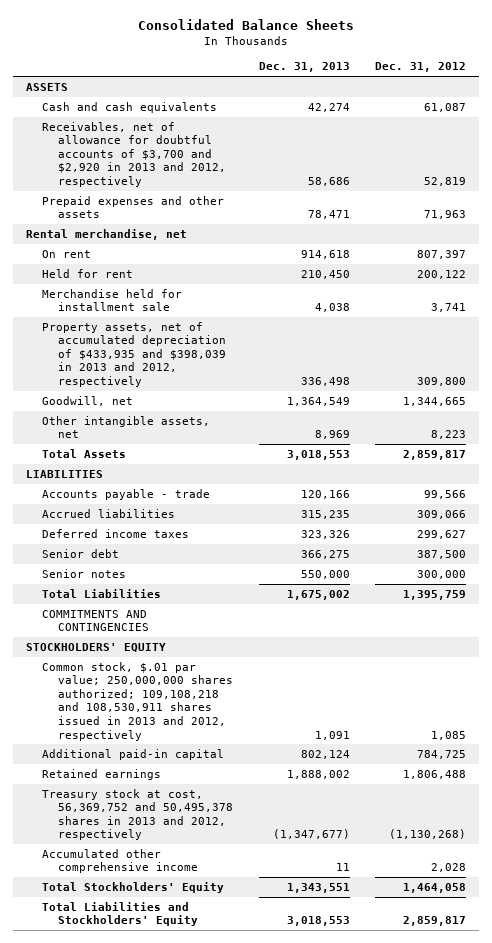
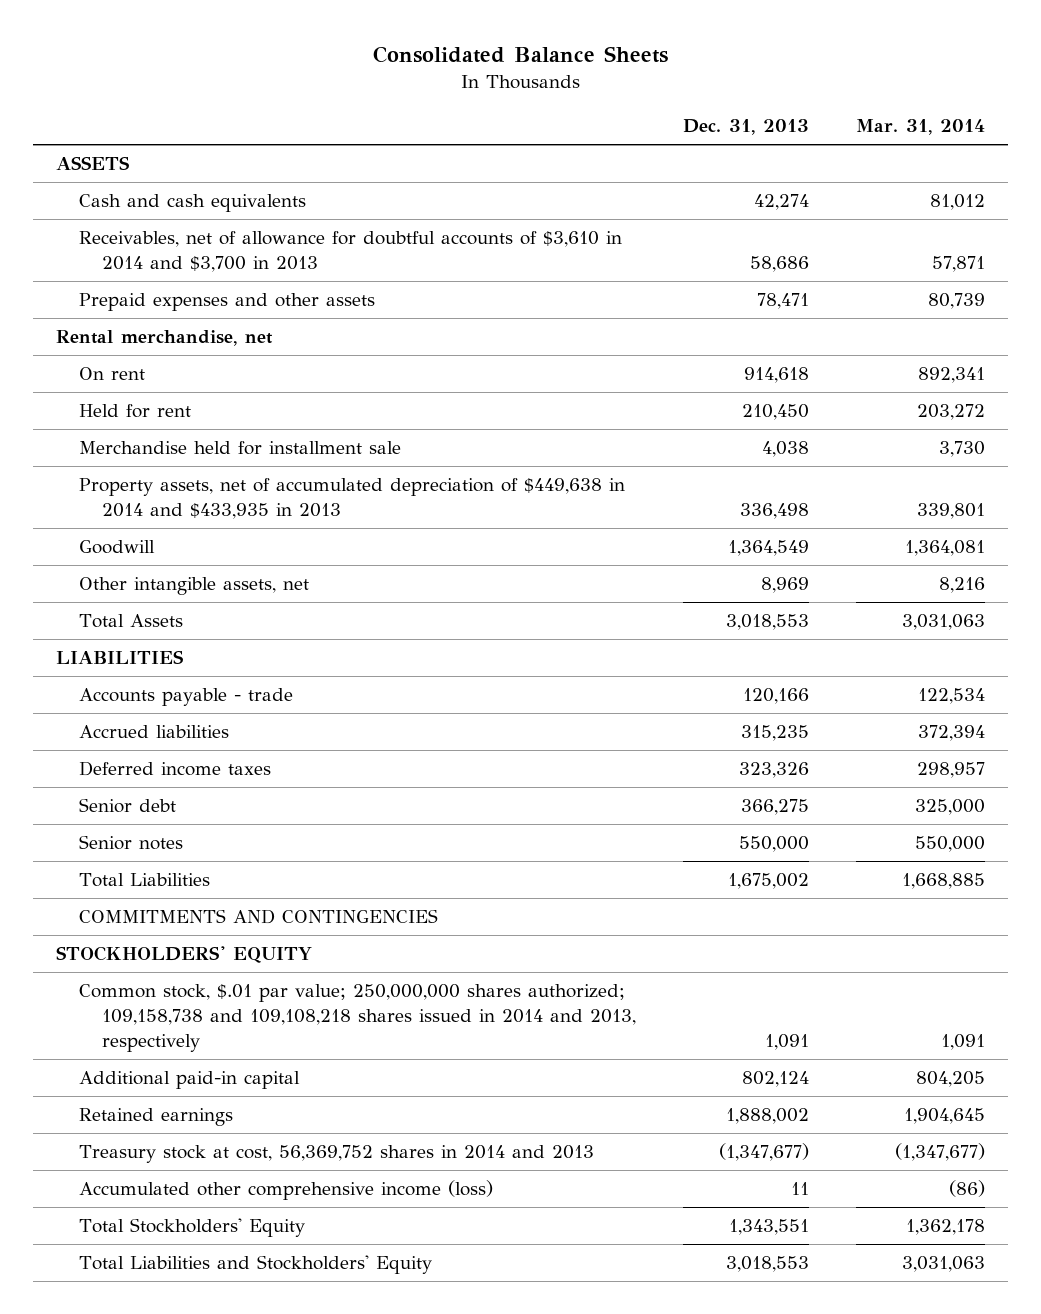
- | Dec. 31, 2013 | Dec. 31, 2012
+ | Dec. 31, 2013 | Mar. 31, 2014
- Receivables, net of allowance for doubtful accounts of $3,700 and $2,920 in 2013 and 2012, respectively | 58,686 | 52,819
+ Receivables, net of allowance for doubtful accounts of $3,610 in 2014 and $3,700 in 2013 | 58,686 | 57,871
- Property assets, net of accumulated depreciation of $433,935 and $398,039 in 2013 and 2012, respectively | 336,498 | 309,800
- Goodwill, net | 1,364,549 | 1,344,665
+ Property assets, net of accumulated depreciation of $449,638 in 2014 and $433,935 in 2013 | 336,498 | 339,801
+ Goodwill | 1,364,549 | 1,364,081
- Common stock, $.01 par value; 250,000,000 shares authorized; 109,108,218 and 108,530,911 shares issued in 2013 and 2012, respectively | 1,091 | 1,085
+ Common stock, $.01 par value; 250,000,000 shares authorized; 109,158,738 and 109,108,218 shares issued in 2014 and 2013, respectively | 1,091 | 1,091
- Treasury stock at cost, 56,369,752 and 50,495,378 shares in 2013 and 2012, respectively | (1,347,677) | (1,130,268)
- Accumulated other comprehensive income | 11 | 2,028
+ Treasury stock at cost, 56,369,752 shares in 2014 and 2013 | (1,347,677) | (1,347,677)
+ Accumulated other comprehensive income (loss) | 11 | (86)

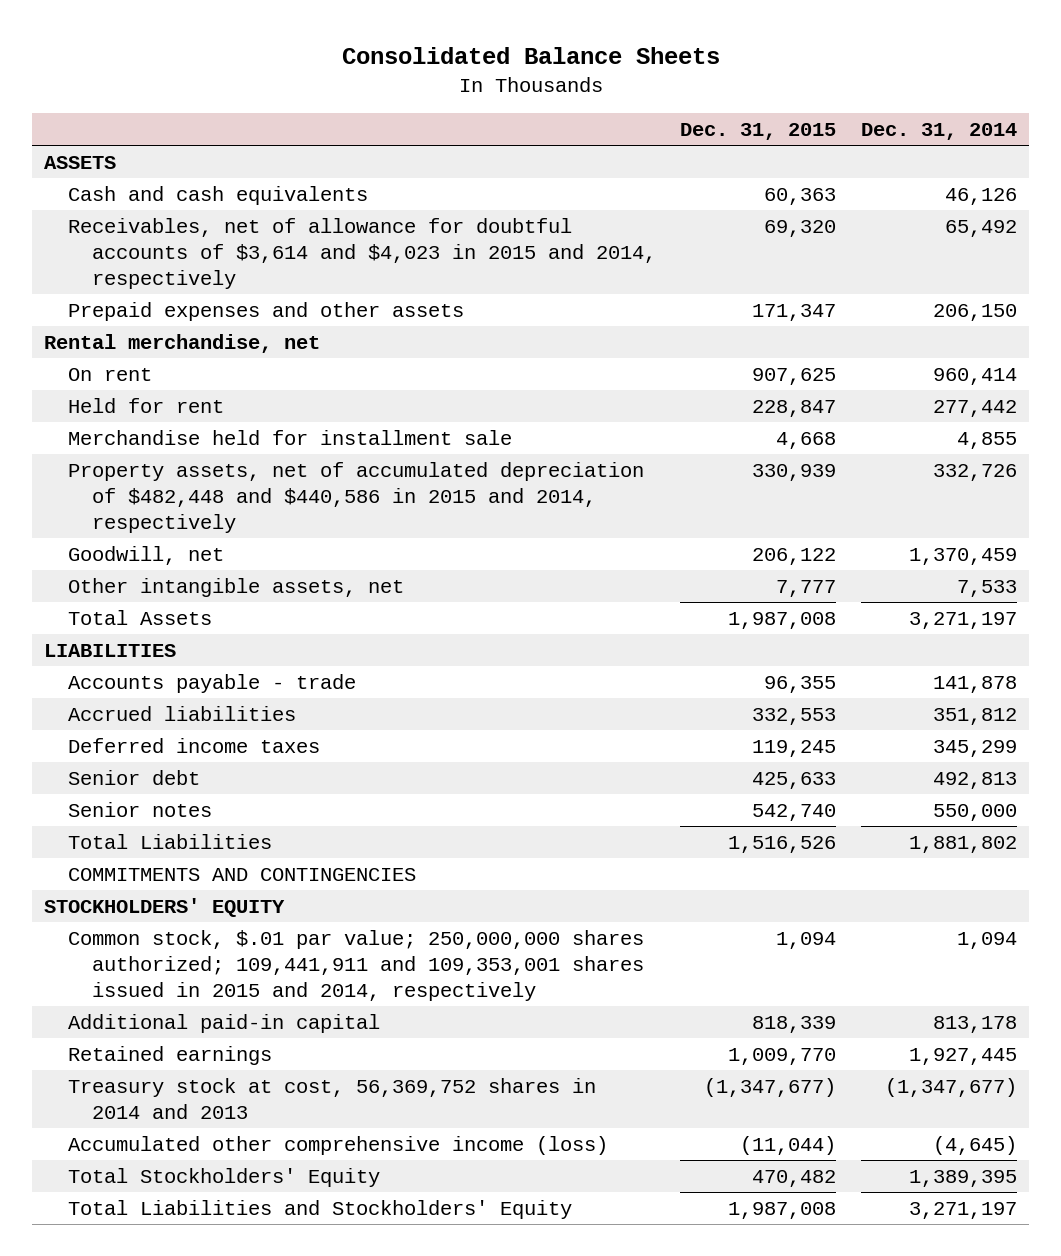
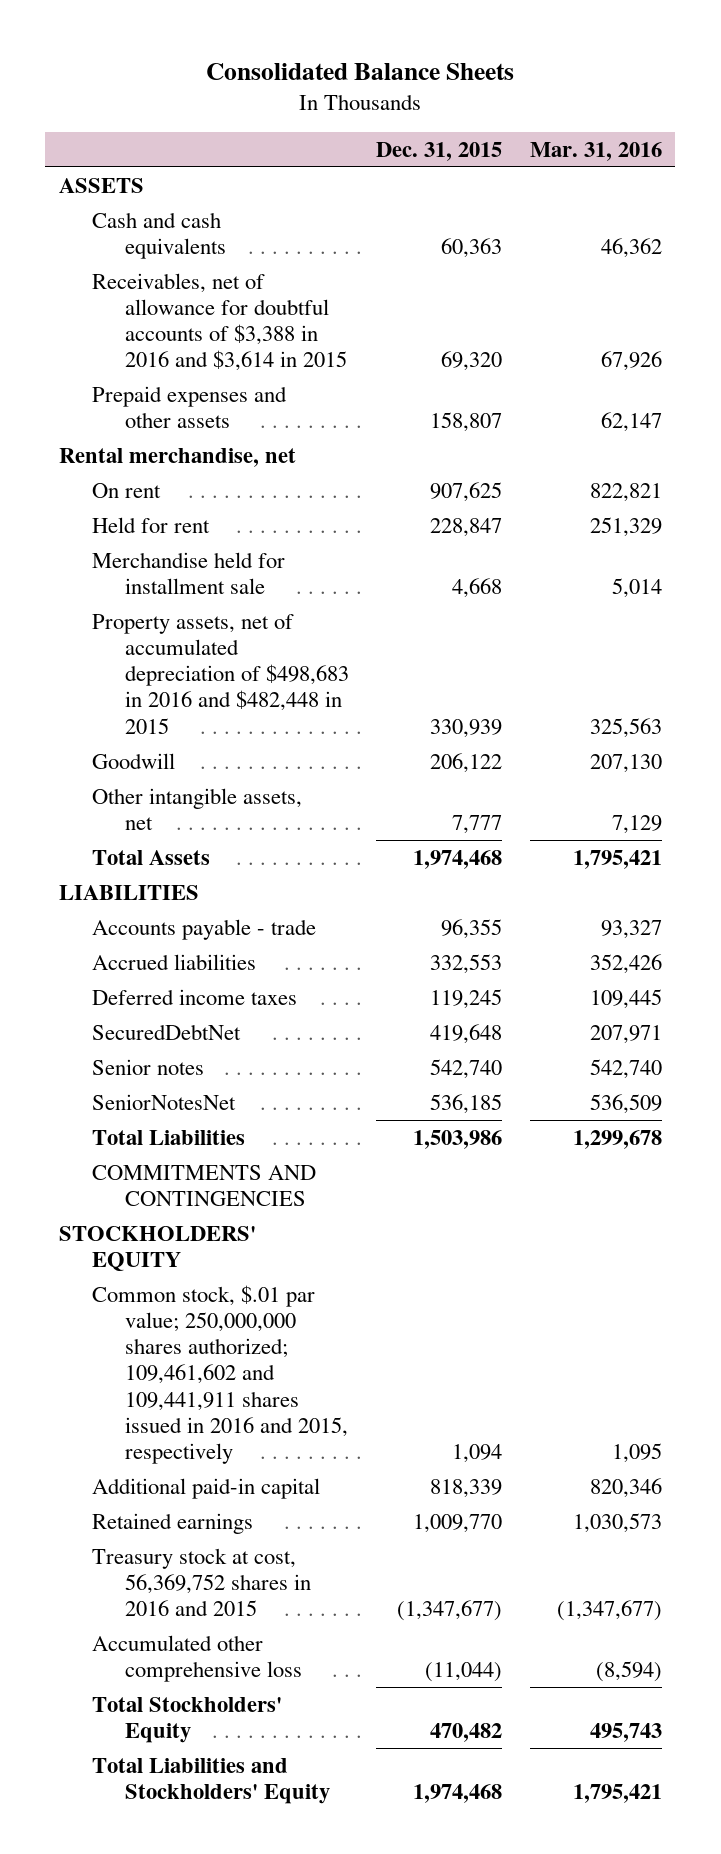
- | Dec. 31, 2015 | Dec. 31, 2014
+ | Dec. 31, 2015 | Mar. 31, 2016
- Receivables, net of allowance for doubtful accounts of $3,614 and $4,023 in 2015 and 2014, respectively | 69,320 | 65,492
- Prepaid expenses and other assets | 171,347 | 206,150
+ Receivables, net of allowance for doubtful accounts of $3,388 in 2016 and $3,614 in 2015 | 69,320 | 67,926
+ Prepaid expenses and other assets | 158,807 | 62,147
- Property assets, net of accumulated depreciation of $482,448 and $440,586 in 2015 and 2014, respectively | 330,939 | 332,726
- Goodwill, net | 206,122 | 1,370,459
+ Property assets, net of accumulated depreciation of $498,683 in 2016 and $482,448 in 2015 | 330,939 | 325,563
+ Goodwill | 206,122 | 207,130
- Total Assets | 1,987,008 | 3,271,197
+ Total Assets | 1,974,468 | 1,795,421
- Senior debt | 425,633 | 492,813
+ SecuredDebtNet | 419,648 | 207,971
- Total Liabilities | 1,516,526 | 1,881,802
+ SeniorNotesNet | 536,185 | 536,509
+ Total Liabilities | 1,503,986 | 1,299,678
- Common stock, $.01 par value; 250,000,000 shares authorized; 109,441,911 and 109,353,001 shares issued in 2015 and 2014, respectively | 1,094 | 1,094
+ Common stock, $.01 par value; 250,000,000 shares authorized; 109,461,602 and 109,441,911 shares issued in 2016 and 2015, respectively | 1,094 | 1,095
- Treasury stock at cost, 56,369,752 shares in 2014 and 2013 | (1,347,677) | (1,347,677)
- Accumulated other comprehensive income (loss) | (11,044) | (4,645)
+ Treasury stock at cost, 56,369,752 shares in 2016 and 2015 | (1,347,677) | (1,347,677)
+ Accumulated other comprehensive loss | (11,044) | (8,594)
- Total Liabilities and Stockholders' Equity | 1,987,008 | 3,271,197
+ Total Liabilities and Stockholders' Equity | 1,974,468 | 1,795,421

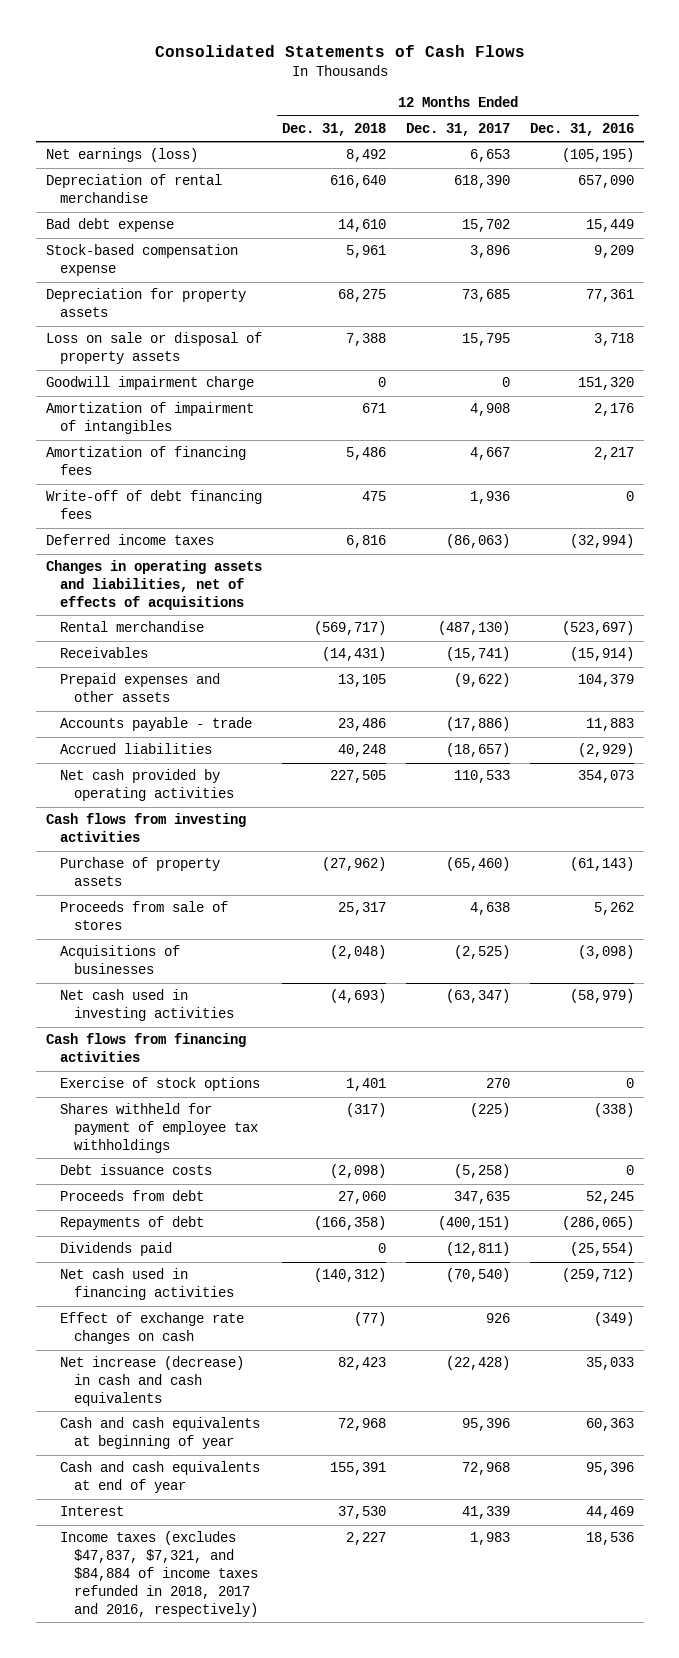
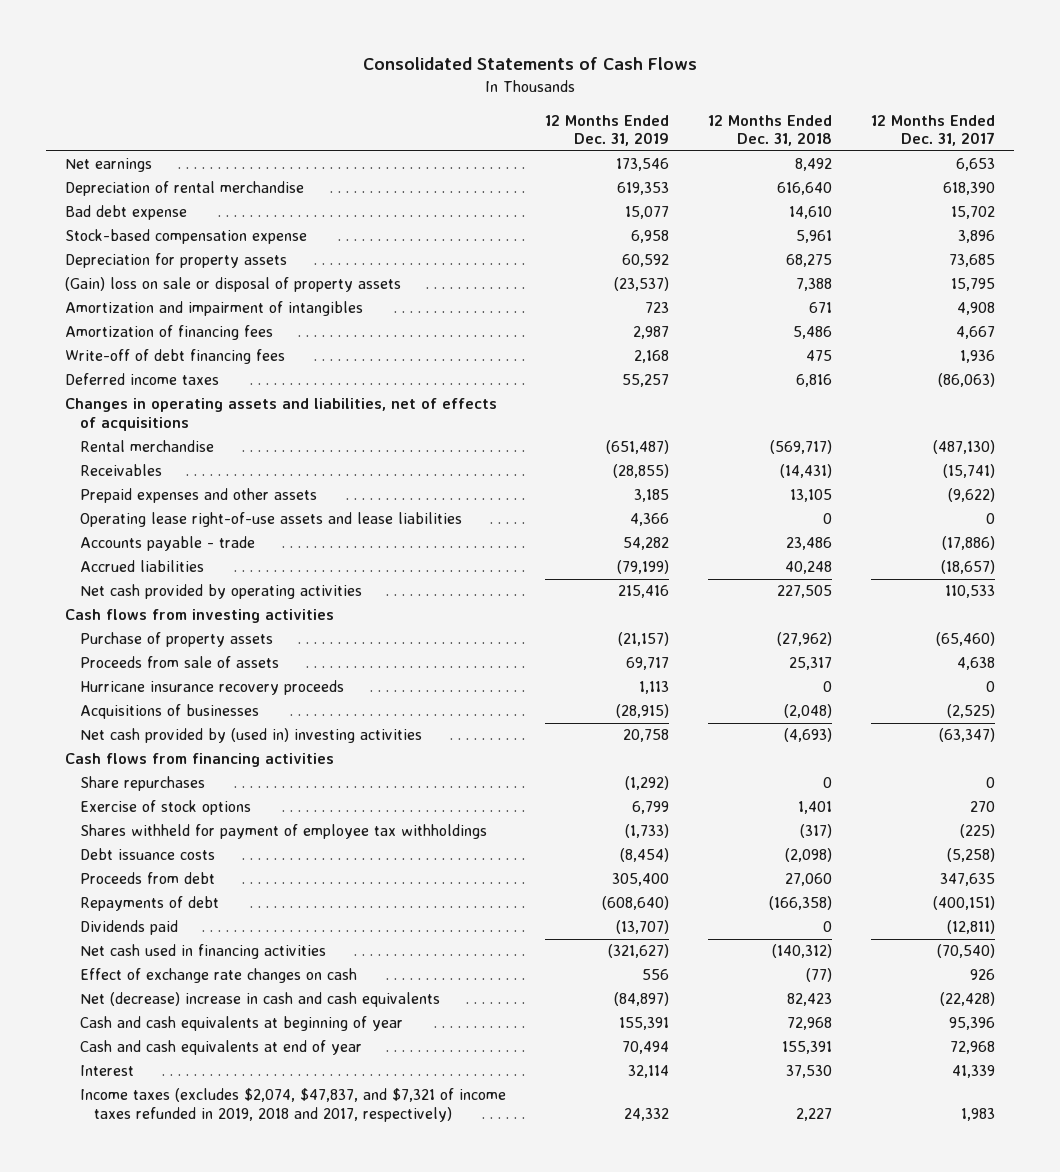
- | 12 Months Ended Dec. 31, 2018 | 12 Months Ended Dec. 31, 2017 | 12 Months Ended Dec. 31, 2016
+ | 12 Months Ended Dec. 31, 2019 | 12 Months Ended Dec. 31, 2018 | 12 Months Ended Dec. 31, 2017
- Net earnings (loss) | 8,492 | 6,653 | (105,195)
+ Net earnings | 173,546 | 8,492 | 6,653
- Loss on sale or disposal of property assets | 7,388 | 15,795 | 3,718
- Goodwill impairment charge | 0 | 0 | 151,320
- Amortization of impairment of intangibles | 671 | 4,908 | 2,176
+ (Gain) loss on sale or disposal of property assets | (23,537) | 7,388 | 15,795
+ Amortization and impairment of intangibles | 723 | 671 | 4,908
+ Operating lease right-of-use assets and lease liabilities | 4,366 | 0 | 0
- Proceeds from sale of stores | 25,317 | 4,638 | 5,262
+ Proceeds from sale of assets | 69,717 | 25,317 | 4,638
+ Hurricane insurance recovery proceeds | 1,113 | 0 | 0
- Net cash used in investing activities | (4,693) | (63,347) | (58,979)
+ Net cash provided by (used in) investing activities | 20,758 | (4,693) | (63,347)
+ Share repurchases | (1,292) | 0 | 0
- Net increase (decrease) in cash and cash equivalents | 82,423 | (22,428) | 35,033
+ Net (decrease) increase in cash and cash equivalents | (84,897) | 82,423 | (22,428)
- Income taxes (excludes $47,837, $7,321, and $84,884 of income taxes refunded in 2018, 2017 and 2016, respectively) | 2,227 | 1,983 | 18,536
+ Income taxes (excludes $2,074, $47,837, and $7,321 of income taxes refunded in 2019, 2018 and 2017, respectively) | 24,332 | 2,227 | 1,983

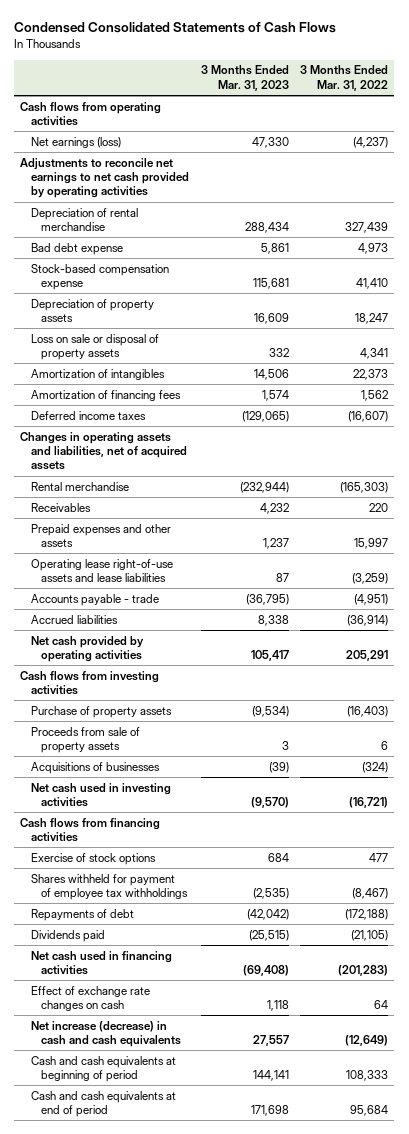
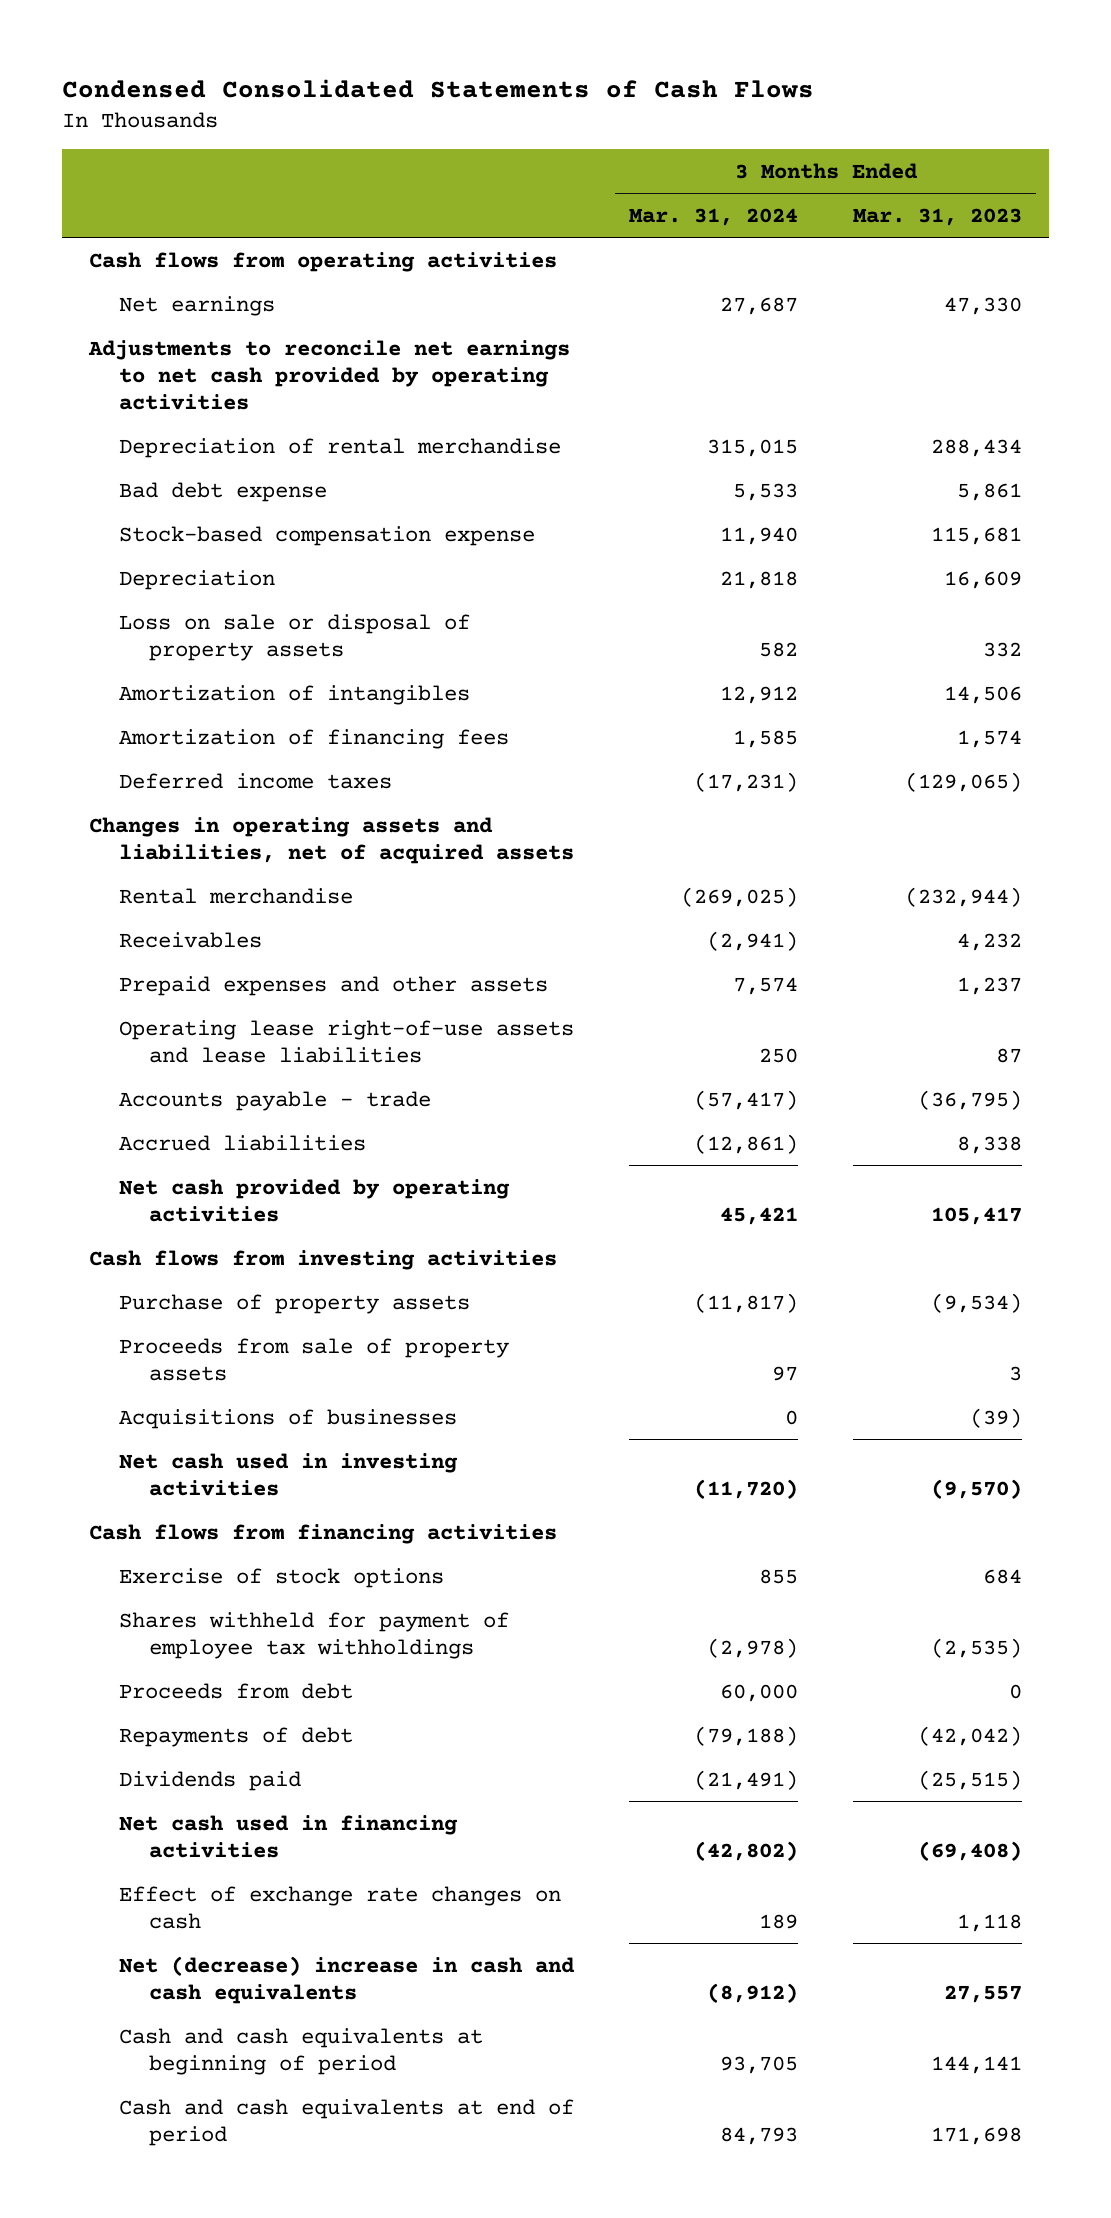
- | 3 Months Ended Mar. 31, 2023 | 3 Months Ended Mar. 31, 2022
+ | 3 Months Ended Mar. 31, 2024 | 3 Months Ended Mar. 31, 2023
- Net earnings (loss) | 47,330 | (4,237)
+ Net earnings | 27,687 | 47,330
- Depreciation of property assets | 16,609 | 18,247
+ Depreciation | 21,818 | 16,609
+ Proceeds from debt | 60,000 | 0
- Net increase (decrease) in cash and cash equivalents | 27,557 | (12,649)
+ Net (decrease) increase in cash and cash equivalents | (8,912) | 27,557

